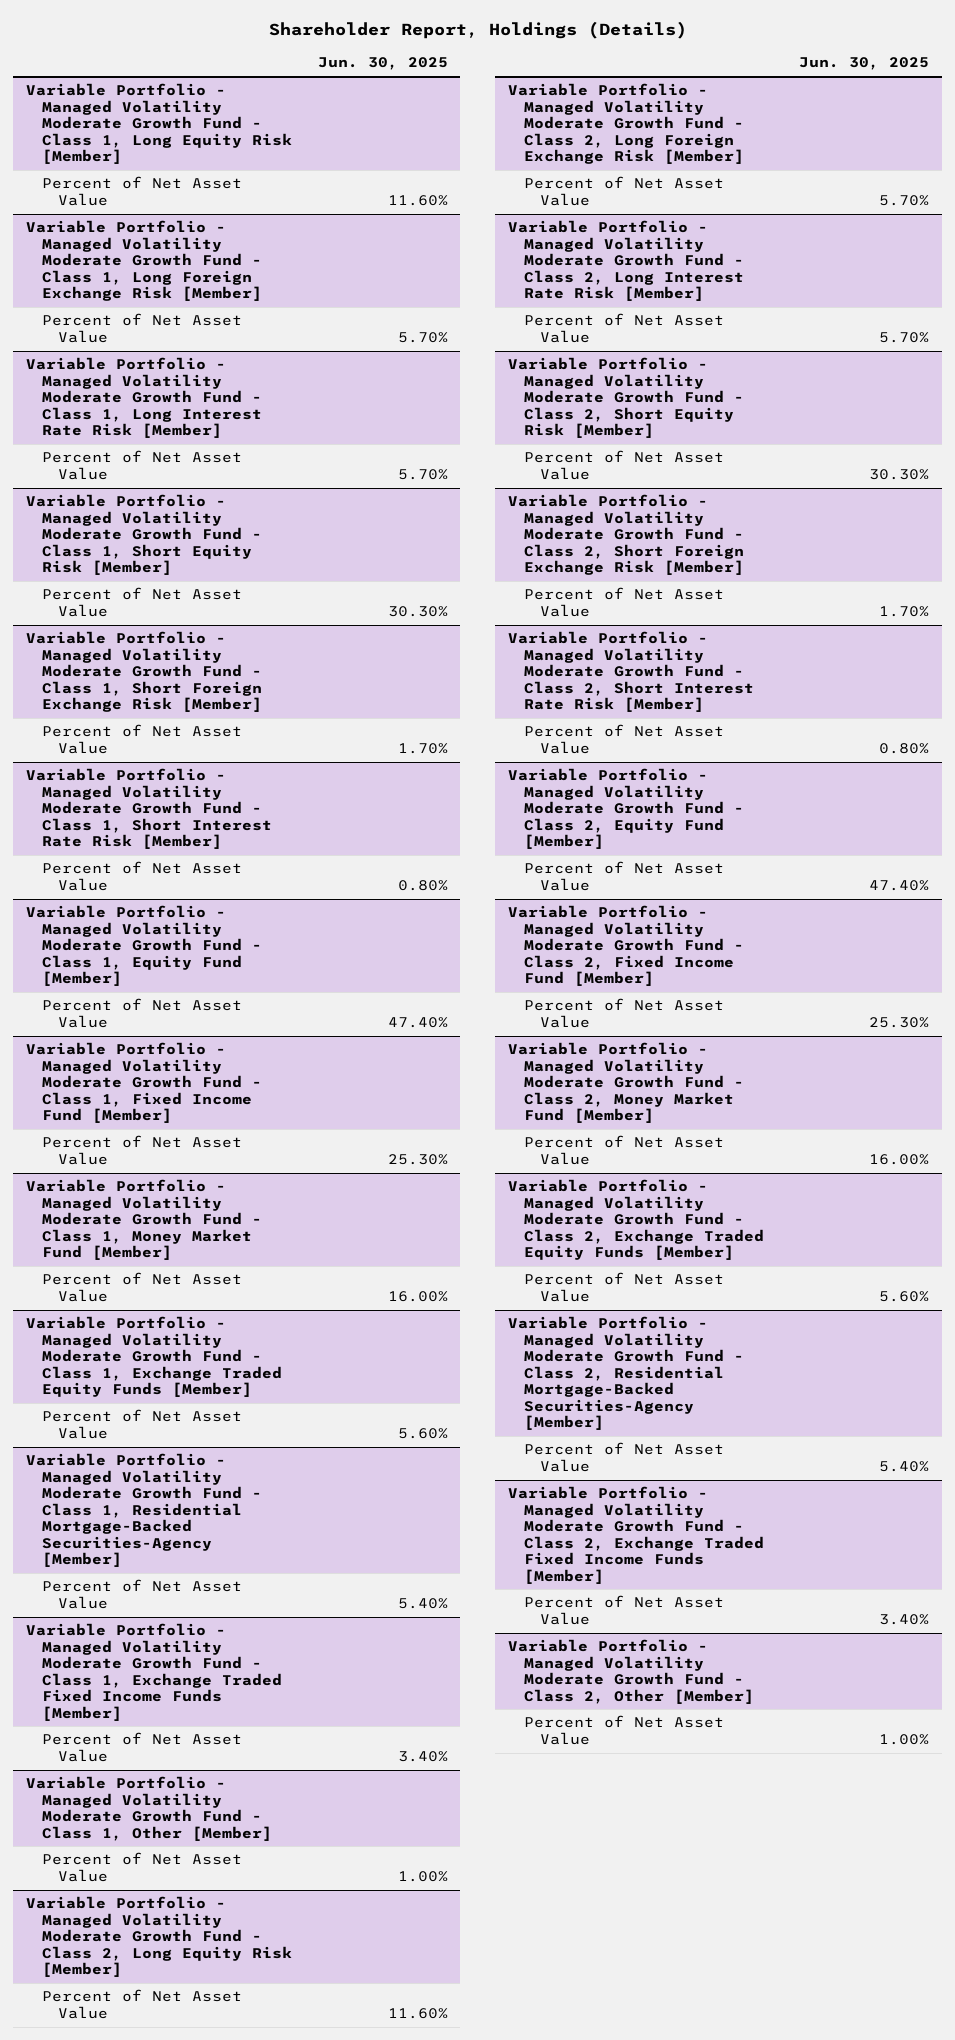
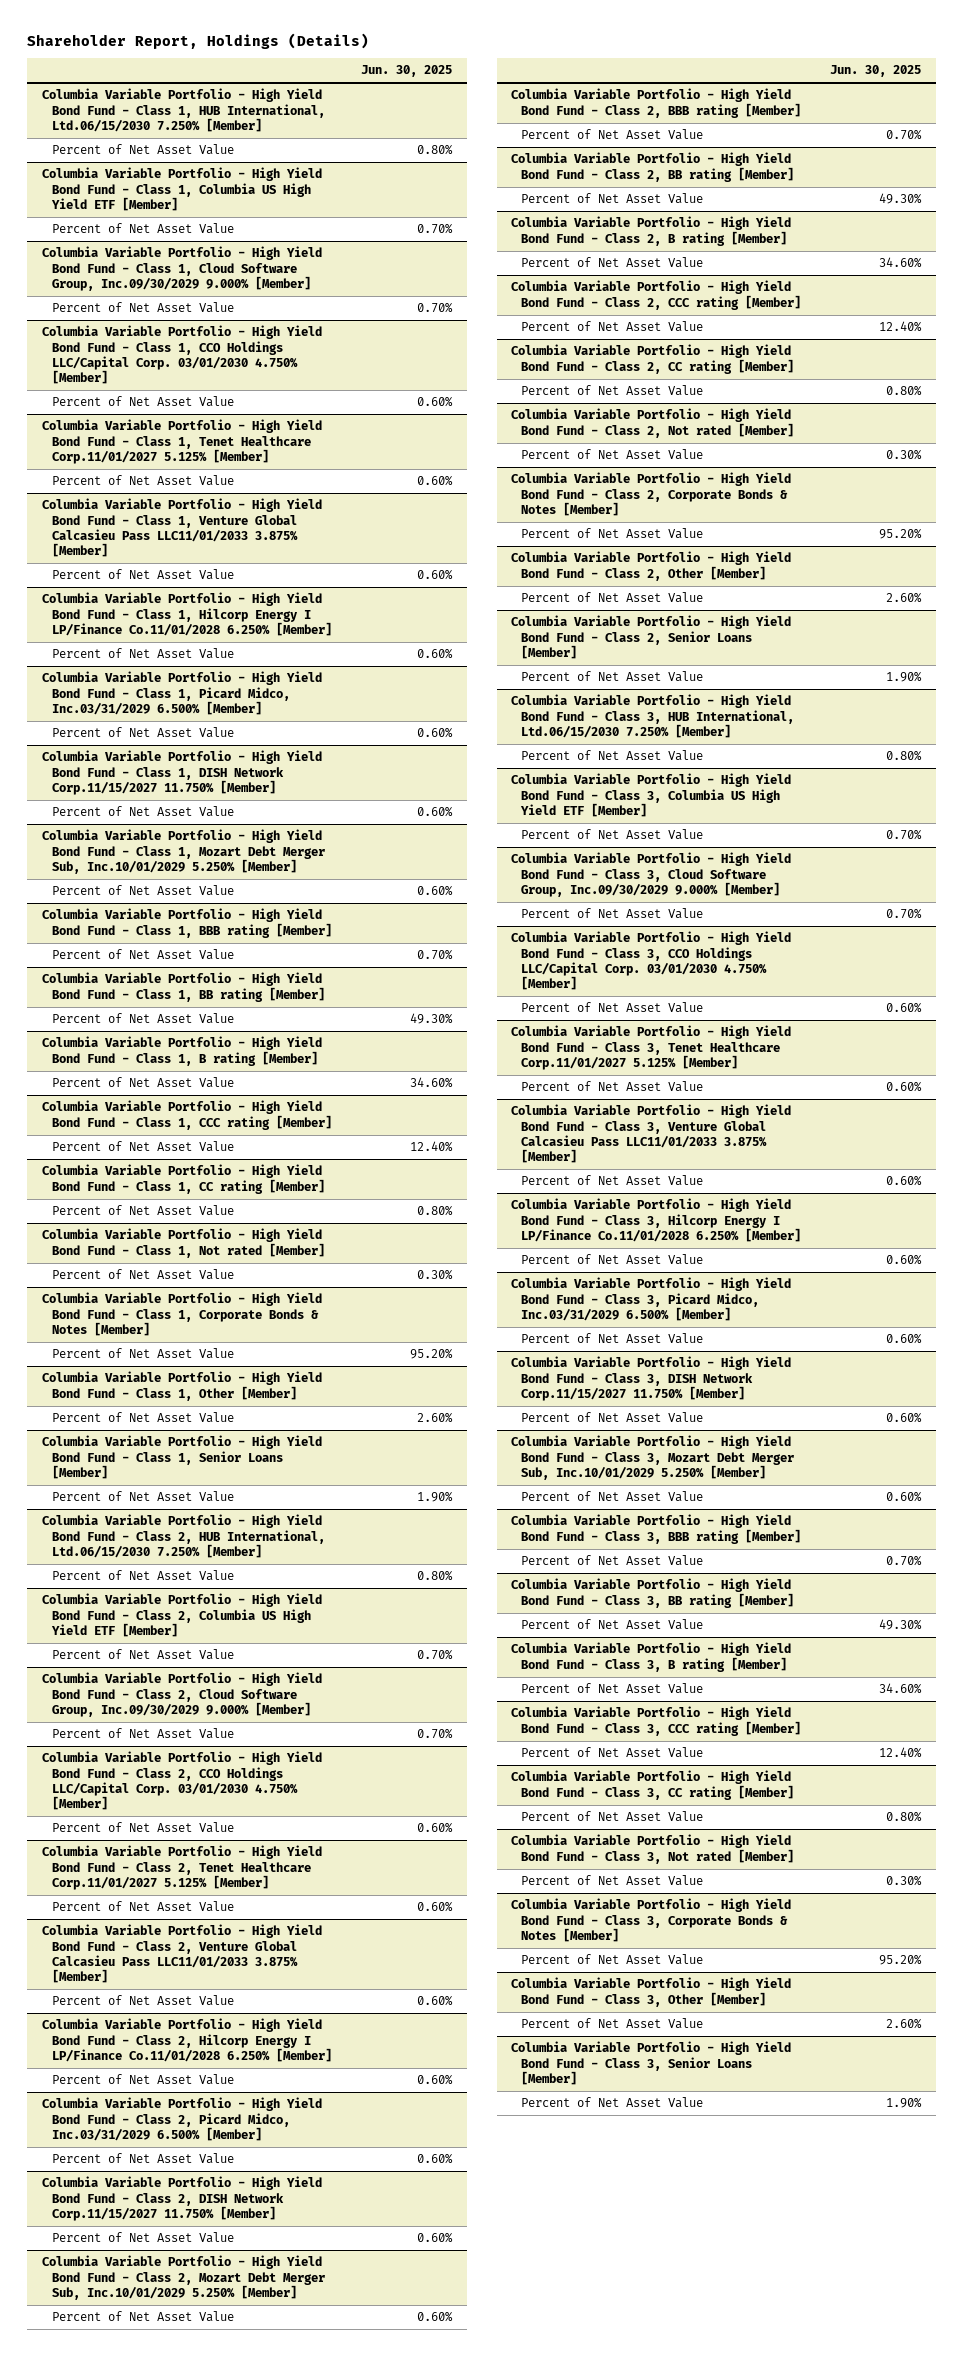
- Variable Portfolio - Managed Volatility Moderate Growth Fund - Class 1, Long Equity Risk [Member]
- Percent of Net Asset Value | 11.60%
- Variable Portfolio - Managed Volatility Moderate Growth Fund - Class 1, Long Foreign Exchange Risk [Member]
- Percent of Net Asset Value | 5.70%
- Variable Portfolio - Managed Volatility Moderate Growth Fund - Class 1, Long Interest Rate Risk [Member]
- Percent of Net Asset Value | 5.70%
- Variable Portfolio - Managed Volatility Moderate Growth Fund - Class 1, Short Equity Risk [Member]
- Percent of Net Asset Value | 30.30%
- Variable Portfolio - Managed Volatility Moderate Growth Fund - Class 1, Short Foreign Exchange Risk [Member]
- Percent of Net Asset Value | 1.70%
- Variable Portfolio - Managed Volatility Moderate Growth Fund - Class 1, Short Interest Rate Risk [Member]
+ Columbia Variable Portfolio - High Yield Bond Fund - Class 1, HUB International, Ltd.06/15/2030 7.250% [Member]
- Variable Portfolio - Managed Volatility Moderate Growth Fund - Class 1, Equity Fund [Member]
- Percent of Net Asset Value | 47.40%
- Variable Portfolio - Managed Volatility Moderate Growth Fund - Class 1, Fixed Income Fund [Member]
- Percent of Net Asset Value | 25.30%
- Variable Portfolio - Managed Volatility Moderate Growth Fund - Class 1, Money Market Fund [Member]
- Percent of Net Asset Value | 16.00%
- Variable Portfolio - Managed Volatility Moderate Growth Fund - Class 1, Exchange Traded Equity Funds [Member]
- Percent of Net Asset Value | 5.60%
- Variable Portfolio - Managed Volatility Moderate Growth Fund - Class 1, Residential Mortgage-Backed Securities-Agency [Member]
- Percent of Net Asset Value | 5.40%
- Variable Portfolio - Managed Volatility Moderate Growth Fund - Class 1, Exchange Traded Fixed Income Funds [Member]
- Percent of Net Asset Value | 3.40%
- Variable Portfolio - Managed Volatility Moderate Growth Fund - Class 1, Other [Member]
- Percent of Net Asset Value | 1.00%
- Variable Portfolio - Managed Volatility Moderate Growth Fund - Class 2, Long Equity Risk [Member]
- Percent of Net Asset Value | 11.60%
- Variable Portfolio - Managed Volatility Moderate Growth Fund - Class 2, Long Foreign Exchange Risk [Member]
- Percent of Net Asset Value | 5.70%
- Variable Portfolio - Managed Volatility Moderate Growth Fund - Class 2, Long Interest Rate Risk [Member]
- Percent of Net Asset Value | 5.70%
- Variable Portfolio - Managed Volatility Moderate Growth Fund - Class 2, Short Equity Risk [Member]
- Percent of Net Asset Value | 30.30%
- Variable Portfolio - Managed Volatility Moderate Growth Fund - Class 2, Short Foreign Exchange Risk [Member]
- Percent of Net Asset Value | 1.70%
- Variable Portfolio - Managed Volatility Moderate Growth Fund - Class 2, Short Interest Rate Risk [Member]
+ Columbia Variable Portfolio - High Yield Bond Fund - Class 1, Columbia US High Yield ETF [Member]
+ Percent of Net Asset Value | 0.70%
+ Columbia Variable Portfolio - High Yield Bond Fund - Class 1, Cloud Software Group, Inc.09/30/2029 9.000% [Member]
+ Percent of Net Asset Value | 0.70%
+ Columbia Variable Portfolio - High Yield Bond Fund - Class 1, CCO Holdings LLC/Capital Corp. 03/01/2030 4.750% [Member]
+ Percent of Net Asset Value | 0.60%
+ Columbia Variable Portfolio - High Yield Bond Fund - Class 1, Tenet Healthcare Corp.11/01/2027 5.125% [Member]
+ Percent of Net Asset Value | 0.60%
+ Columbia Variable Portfolio - High Yield Bond Fund - Class 1, Venture Global Calcasieu Pass LLC11/01/2033 3.875% [Member]
+ Percent of Net Asset Value | 0.60%
+ Columbia Variable Portfolio - High Yield Bond Fund - Class 1, Hilcorp Energy I LP/Finance Co.11/01/2028 6.250% [Member]
+ Percent of Net Asset Value | 0.60%
+ Columbia Variable Portfolio - High Yield Bond Fund - Class 1, Picard Midco, Inc.03/31/2029 6.500% [Member]
+ Percent of Net Asset Value | 0.60%
+ Columbia Variable Portfolio - High Yield Bond Fund - Class 1, DISH Network Corp.11/15/2027 11.750% [Member]
+ Percent of Net Asset Value | 0.60%
+ Columbia Variable Portfolio - High Yield Bond Fund - Class 1, Mozart Debt Merger Sub, Inc.10/01/2029 5.250% [Member]
+ Percent of Net Asset Value | 0.60%
+ Columbia Variable Portfolio - High Yield Bond Fund - Class 1, BBB rating [Member]
+ Percent of Net Asset Value | 0.70%
+ Columbia Variable Portfolio - High Yield Bond Fund - Class 1, BB rating [Member]
+ Percent of Net Asset Value | 49.30%
+ Columbia Variable Portfolio - High Yield Bond Fund - Class 1, B rating [Member]
+ Percent of Net Asset Value | 34.60%
+ Columbia Variable Portfolio - High Yield Bond Fund - Class 1, CCC rating [Member]
+ Percent of Net Asset Value | 12.40%
+ Columbia Variable Portfolio - High Yield Bond Fund - Class 1, CC rating [Member]
- Variable Portfolio - Managed Volatility Moderate Growth Fund - Class 2, Equity Fund [Member]
- Percent of Net Asset Value | 47.40%
- Variable Portfolio - Managed Volatility Moderate Growth Fund - Class 2, Fixed Income Fund [Member]
- Percent of Net Asset Value | 25.30%
- Variable Portfolio - Managed Volatility Moderate Growth Fund - Class 2, Money Market Fund [Member]
- Percent of Net Asset Value | 16.00%
- Variable Portfolio - Managed Volatility Moderate Growth Fund - Class 2, Exchange Traded Equity Funds [Member]
- Percent of Net Asset Value | 5.60%
- Variable Portfolio - Managed Volatility Moderate Growth Fund - Class 2, Residential Mortgage-Backed Securities-Agency [Member]
- Percent of Net Asset Value | 5.40%
- Variable Portfolio - Managed Volatility Moderate Growth Fund - Class 2, Exchange Traded Fixed Income Funds [Member]
- Percent of Net Asset Value | 3.40%
- Variable Portfolio - Managed Volatility Moderate Growth Fund - Class 2, Other [Member]
- Percent of Net Asset Value | 1.00%
+ Columbia Variable Portfolio - High Yield Bond Fund - Class 1, Not rated [Member]
+ Percent of Net Asset Value | 0.30%
+ Columbia Variable Portfolio - High Yield Bond Fund - Class 1, Corporate Bonds & Notes [Member]
+ Percent of Net Asset Value | 95.20%
+ Columbia Variable Portfolio - High Yield Bond Fund - Class 1, Other [Member]
+ Percent of Net Asset Value | 2.60%
+ Columbia Variable Portfolio - High Yield Bond Fund - Class 1, Senior Loans [Member]
+ Percent of Net Asset Value | 1.90%
+ Columbia Variable Portfolio - High Yield Bond Fund - Class 2, HUB International, Ltd.06/15/2030 7.250% [Member]
+ Percent of Net Asset Value | 0.80%
+ Columbia Variable Portfolio - High Yield Bond Fund - Class 2, Columbia US High Yield ETF [Member]
+ Percent of Net Asset Value | 0.70%
+ Columbia Variable Portfolio - High Yield Bond Fund - Class 2, Cloud Software Group, Inc.09/30/2029 9.000% [Member]
+ Percent of Net Asset Value | 0.70%
+ Columbia Variable Portfolio - High Yield Bond Fund - Class 2, CCO Holdings LLC/Capital Corp. 03/01/2030 4.750% [Member]
+ Percent of Net Asset Value | 0.60%
+ Columbia Variable Portfolio - High Yield Bond Fund - Class 2, Tenet Healthcare Corp.11/01/2027 5.125% [Member]
+ Percent of Net Asset Value | 0.60%
+ Columbia Variable Portfolio - High Yield Bond Fund - Class 2, Venture Global Calcasieu Pass LLC11/01/2033 3.875% [Member]
+ Percent of Net Asset Value | 0.60%
+ Columbia Variable Portfolio - High Yield Bond Fund - Class 2, Hilcorp Energy I LP/Finance Co.11/01/2028 6.250% [Member]
+ Percent of Net Asset Value | 0.60%
+ Columbia Variable Portfolio - High Yield Bond Fund - Class 2, Picard Midco, Inc.03/31/2029 6.500% [Member]
+ Percent of Net Asset Value | 0.60%
+ Columbia Variable Portfolio - High Yield Bond Fund - Class 2, DISH Network Corp.11/15/2027 11.750% [Member]
+ Percent of Net Asset Value | 0.60%
+ Columbia Variable Portfolio - High Yield Bond Fund - Class 2, Mozart Debt Merger Sub, Inc.10/01/2029 5.250% [Member]
+ Percent of Net Asset Value | 0.60%
+ Columbia Variable Portfolio - High Yield Bond Fund - Class 2, BBB rating [Member]
+ Percent of Net Asset Value | 0.70%
+ Columbia Variable Portfolio - High Yield Bond Fund - Class 2, BB rating [Member]
+ Percent of Net Asset Value | 49.30%
+ Columbia Variable Portfolio - High Yield Bond Fund - Class 2, B rating [Member]
+ Percent of Net Asset Value | 34.60%
+ Columbia Variable Portfolio - High Yield Bond Fund - Class 2, CCC rating [Member]
+ Percent of Net Asset Value | 12.40%
+ Columbia Variable Portfolio - High Yield Bond Fund - Class 2, CC rating [Member]
+ Percent of Net Asset Value | 0.80%
+ Columbia Variable Portfolio - High Yield Bond Fund - Class 2, Not rated [Member]
+ Percent of Net Asset Value | 0.30%
+ Columbia Variable Portfolio - High Yield Bond Fund - Class 2, Corporate Bonds & Notes [Member]
+ Percent of Net Asset Value | 95.20%
+ Columbia Variable Portfolio - High Yield Bond Fund - Class 2, Other [Member]
+ Percent of Net Asset Value | 2.60%
+ Columbia Variable Portfolio - High Yield Bond Fund - Class 2, Senior Loans [Member]
+ Percent of Net Asset Value | 1.90%
+ Columbia Variable Portfolio - High Yield Bond Fund - Class 3, HUB International, Ltd.06/15/2030 7.250% [Member]
+ Percent of Net Asset Value | 0.80%
+ Columbia Variable Portfolio - High Yield Bond Fund - Class 3, Columbia US High Yield ETF [Member]
+ Percent of Net Asset Value | 0.70%
+ Columbia Variable Portfolio - High Yield Bond Fund - Class 3, Cloud Software Group, Inc.09/30/2029 9.000% [Member]
+ Percent of Net Asset Value | 0.70%
+ Columbia Variable Portfolio - High Yield Bond Fund - Class 3, CCO Holdings LLC/Capital Corp. 03/01/2030 4.750% [Member]
+ Percent of Net Asset Value | 0.60%
+ Columbia Variable Portfolio - High Yield Bond Fund - Class 3, Tenet Healthcare Corp.11/01/2027 5.125% [Member]
+ Percent of Net Asset Value | 0.60%
+ Columbia Variable Portfolio - High Yield Bond Fund - Class 3, Venture Global Calcasieu Pass LLC11/01/2033 3.875% [Member]
+ Percent of Net Asset Value | 0.60%
+ Columbia Variable Portfolio - High Yield Bond Fund - Class 3, Hilcorp Energy I LP/Finance Co.11/01/2028 6.250% [Member]
+ Percent of Net Asset Value | 0.60%
+ Columbia Variable Portfolio - High Yield Bond Fund - Class 3, Picard Midco, Inc.03/31/2029 6.500% [Member]
+ Percent of Net Asset Value | 0.60%
+ Columbia Variable Portfolio - High Yield Bond Fund - Class 3, DISH Network Corp.11/15/2027 11.750% [Member]
+ Percent of Net Asset Value | 0.60%
+ Columbia Variable Portfolio - High Yield Bond Fund - Class 3, Mozart Debt Merger Sub, Inc.10/01/2029 5.250% [Member]
+ Percent of Net Asset Value | 0.60%
+ Columbia Variable Portfolio - High Yield Bond Fund - Class 3, BBB rating [Member]
+ Percent of Net Asset Value | 0.70%
+ Columbia Variable Portfolio - High Yield Bond Fund - Class 3, BB rating [Member]
+ Percent of Net Asset Value | 49.30%
+ Columbia Variable Portfolio - High Yield Bond Fund - Class 3, B rating [Member]
+ Percent of Net Asset Value | 34.60%
+ Columbia Variable Portfolio - High Yield Bond Fund - Class 3, CCC rating [Member]
+ Percent of Net Asset Value | 12.40%
+ Columbia Variable Portfolio - High Yield Bond Fund - Class 3, CC rating [Member]
+ Percent of Net Asset Value | 0.80%
+ Columbia Variable Portfolio - High Yield Bond Fund - Class 3, Not rated [Member]
+ Percent of Net Asset Value | 0.30%
+ Columbia Variable Portfolio - High Yield Bond Fund - Class 3, Corporate Bonds & Notes [Member]
+ Percent of Net Asset Value | 95.20%
+ Columbia Variable Portfolio - High Yield Bond Fund - Class 3, Other [Member]
+ Percent of Net Asset Value | 2.60%
+ Columbia Variable Portfolio - High Yield Bond Fund - Class 3, Senior Loans [Member]
+ Percent of Net Asset Value | 1.90%

